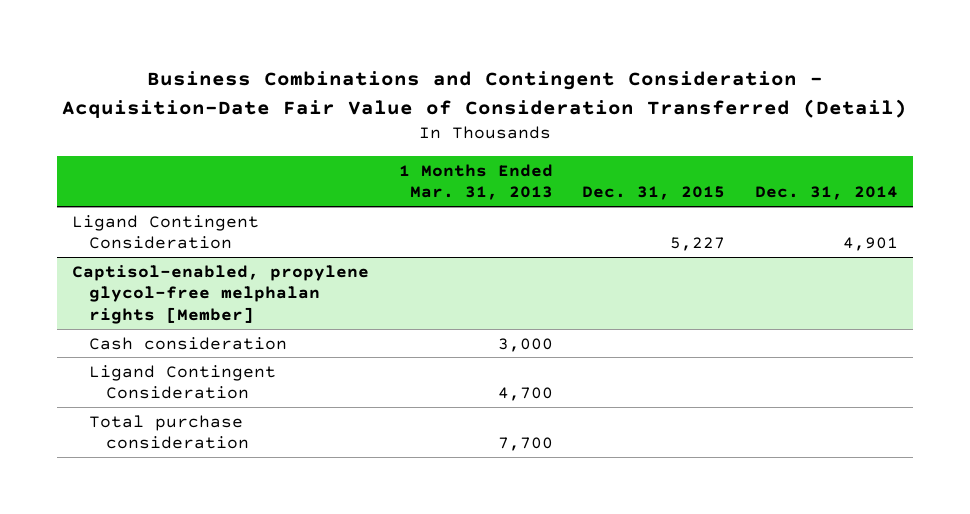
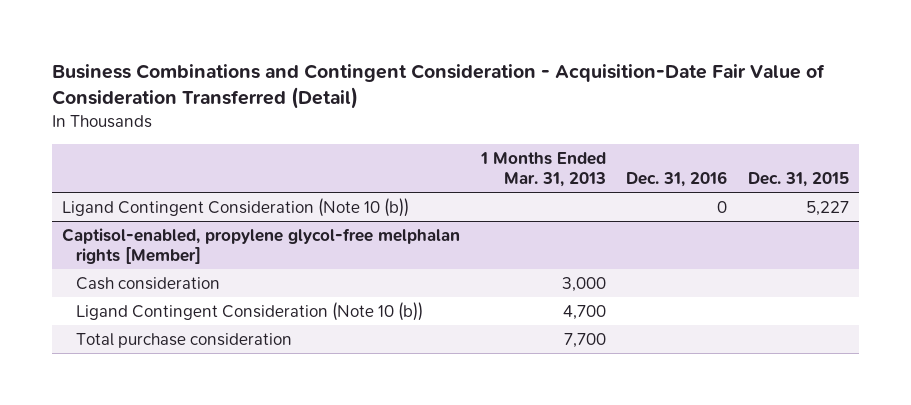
- | 1 Months Ended Mar. 31, 2013 | Dec. 31, 2015 | Dec. 31, 2014
+ | 1 Months Ended Mar. 31, 2013 | Dec. 31, 2016 | Dec. 31, 2015
- Ligand Contingent Consideration | | 5,227 | 4,901
+ Ligand Contingent Consideration (Note 10 (b)) | | 0 | 5,227
@ Captisol-enabled, propylene glycol-free melphalan rights [Member]
- Ligand Contingent Consideration | 4,700 | |
+ Ligand Contingent Consideration (Note 10 (b)) | 4,700 | |

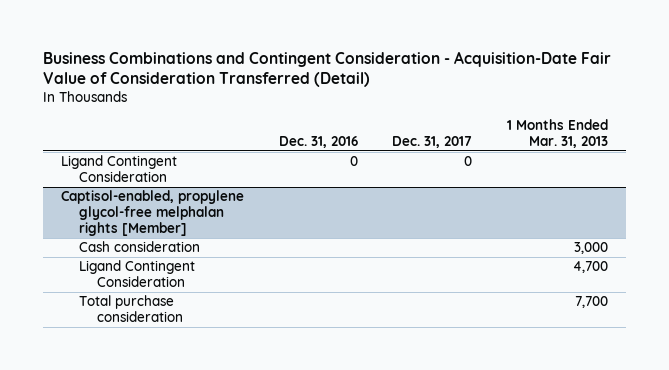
- | 1 Months Ended Mar. 31, 2013 | Dec. 31, 2016 | Dec. 31, 2015
+ | Dec. 31, 2016 | Dec. 31, 2017 | 1 Months Ended Mar. 31, 2013
- Ligand Contingent Consideration (Note 10 (b)) | | 0 | 5,227
+ Ligand Contingent Consideration | 0 | 0 |
@ Captisol-enabled, propylene glycol-free melphalan rights [Member]
- Ligand Contingent Consideration (Note 10 (b)) | 4,700 | |
+ Ligand Contingent Consideration | | | 4,700

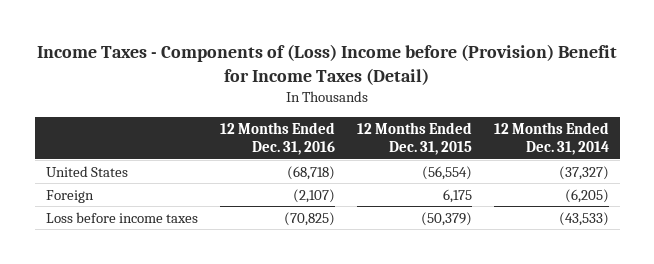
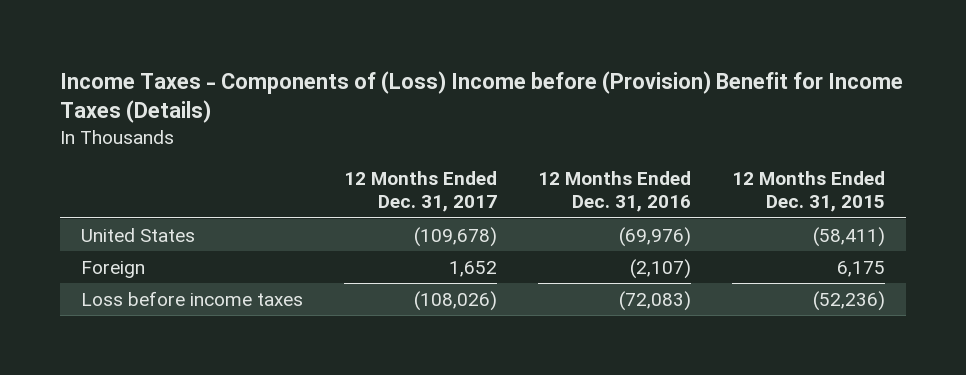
- Income Taxes - Components of (Loss) Income before (Provision) Benefit for Income Taxes (Detail)
+ Income Taxes - Components of (Loss) Income before (Provision) Benefit for Income Taxes (Details)
- | 12 Months Ended Dec. 31, 2016 | 12 Months Ended Dec. 31, 2015 | 12 Months Ended Dec. 31, 2014
+ | 12 Months Ended Dec. 31, 2017 | 12 Months Ended Dec. 31, 2016 | 12 Months Ended Dec. 31, 2015
- United States | (68,718) | (56,554) | (37,327)
+ United States | (109,678) | (69,976) | (58,411)
- Loss before income taxes | (70,825) | (50,379) | (43,533)
+ Loss before income taxes | (108,026) | (72,083) | (52,236)

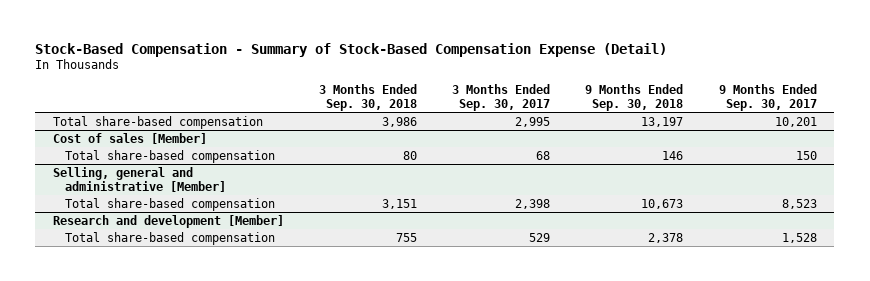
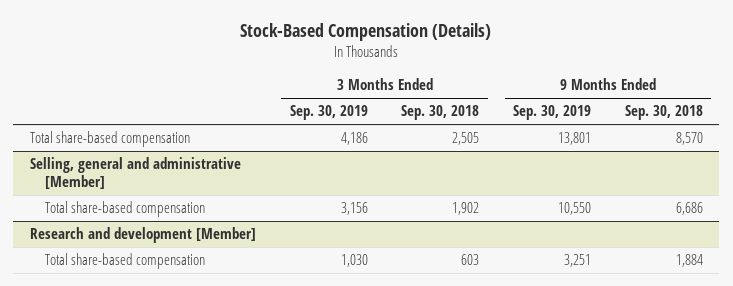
- Stock-Based Compensation - Summary of Stock-Based Compensation Expense (Detail)
+ Stock-Based Compensation (Details)
- | 3 Months Ended Sep. 30, 2018 | 3 Months Ended Sep. 30, 2017 | 9 Months Ended Sep. 30, 2018 | 9 Months Ended Sep. 30, 2017
+ | 3 Months Ended Sep. 30, 2019 | 3 Months Ended Sep. 30, 2018 | 9 Months Ended Sep. 30, 2019 | 9 Months Ended Sep. 30, 2018
- Total share-based compensation | 3,986 | 2,995 | 13,197 | 10,201
- Cost of sales [Member]
- Total share-based compensation | 80 | 68 | 146 | 150
+ Total share-based compensation | 4,186 | 2,505 | 13,801 | 8,570
@ Selling, general and administrative [Member]
- Total share-based compensation | 3,151 | 2,398 | 10,673 | 8,523
+ Total share-based compensation | 3,156 | 1,902 | 10,550 | 6,686
@ Research and development [Member]
- Total share-based compensation | 755 | 529 | 2,378 | 1,528
+ Total share-based compensation | 1,030 | 603 | 3,251 | 1,884

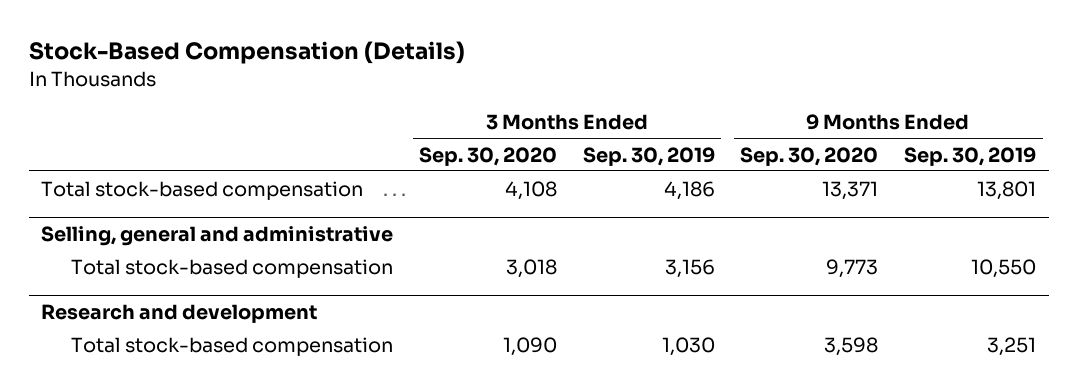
- | 3 Months Ended Sep. 30, 2019 | 3 Months Ended Sep. 30, 2018 | 9 Months Ended Sep. 30, 2019 | 9 Months Ended Sep. 30, 2018
+ | 3 Months Ended Sep. 30, 2020 | 3 Months Ended Sep. 30, 2019 | 9 Months Ended Sep. 30, 2020 | 9 Months Ended Sep. 30, 2019
- Total share-based compensation | 4,186 | 2,505 | 13,801 | 8,570
- Selling, general and administrative [Member]
- Total share-based compensation | 3,156 | 1,902 | 10,550 | 6,686
- Research and development [Member]
- Total share-based compensation | 1,030 | 603 | 3,251 | 1,884
+ Total stock-based compensation | 4,108 | 4,186 | 13,371 | 13,801
+ Selling, general and administrative
+ Total stock-based compensation | 3,018 | 3,156 | 9,773 | 10,550
+ Research and development
+ Total stock-based compensation | 1,090 | 1,030 | 3,598 | 3,251

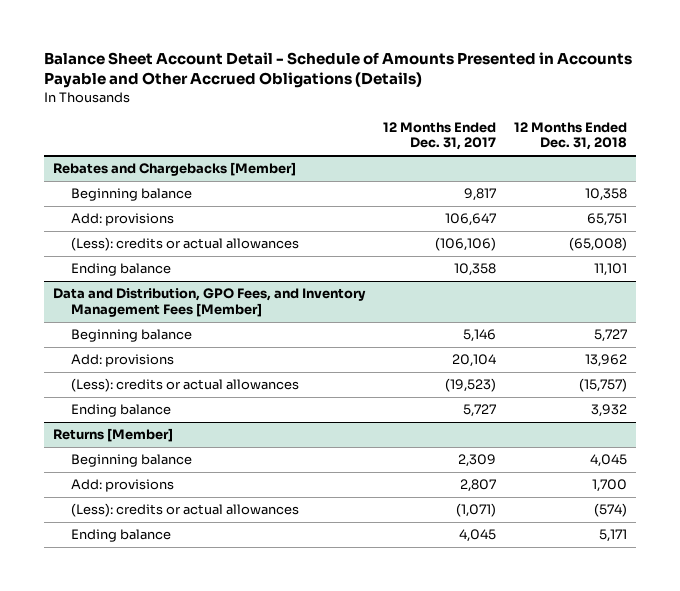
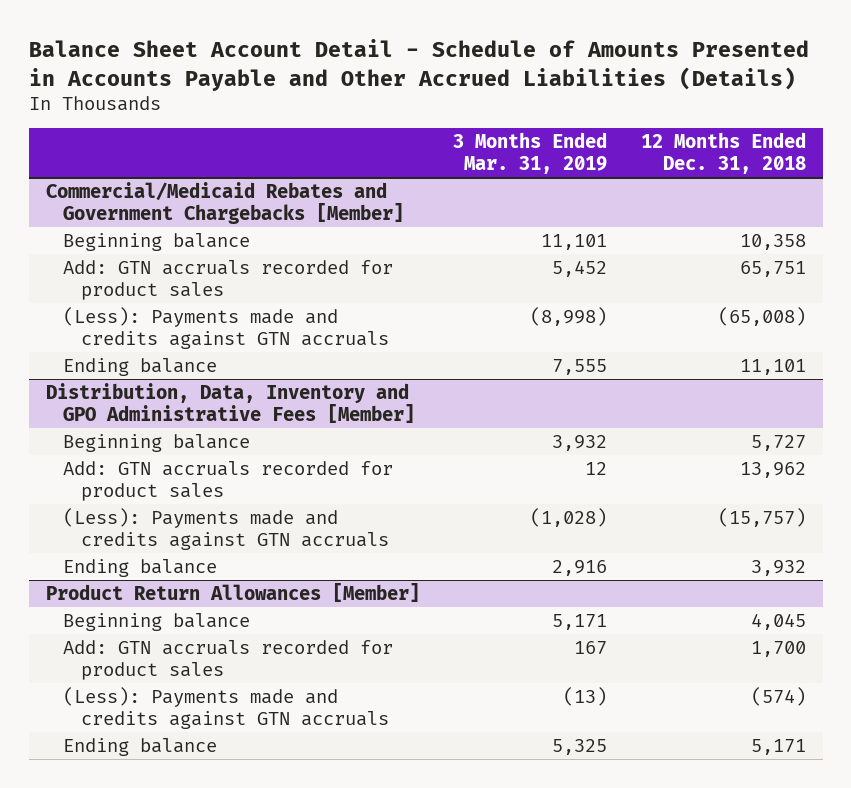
- Balance Sheet Account Detail - Schedule of Amounts Presented in Accounts Payable and Other Accrued Obligations (Details)
+ Balance Sheet Account Detail - Schedule of Amounts Presented in Accounts Payable and Other Accrued Liabilities (Details)
- | 12 Months Ended Dec. 31, 2017 | 12 Months Ended Dec. 31, 2018
+ | 3 Months Ended Mar. 31, 2019 | 12 Months Ended Dec. 31, 2018
- Rebates and Chargebacks [Member]
+ Commercial/Medicaid Rebates and Government Chargebacks [Member]
- Add: provisions | 106,647 | 65,751
- (Less): credits or actual allowances | (106,106) | (65,008)
+ Add: GTN accruals recorded for product sales | 5,452 | 65,751
+ (Less): Payments made and credits against GTN accruals | (8,998) | (65,008)
- Data and Distribution, GPO Fees, and Inventory Management Fees [Member]
+ Distribution, Data, Inventory and GPO Administrative Fees [Member]
- Add: provisions | 20,104 | 13,962
- (Less): credits or actual allowances | (19,523) | (15,757)
+ Add: GTN accruals recorded for product sales | 12 | 13,962
+ (Less): Payments made and credits against GTN accruals | (1,028) | (15,757)
- Returns [Member]
+ Product Return Allowances [Member]
- Add: provisions | 2,807 | 1,700
- (Less): credits or actual allowances | (1,071) | (574)
+ Add: GTN accruals recorded for product sales | 167 | 1,700
+ (Less): Payments made and credits against GTN accruals | (13) | (574)

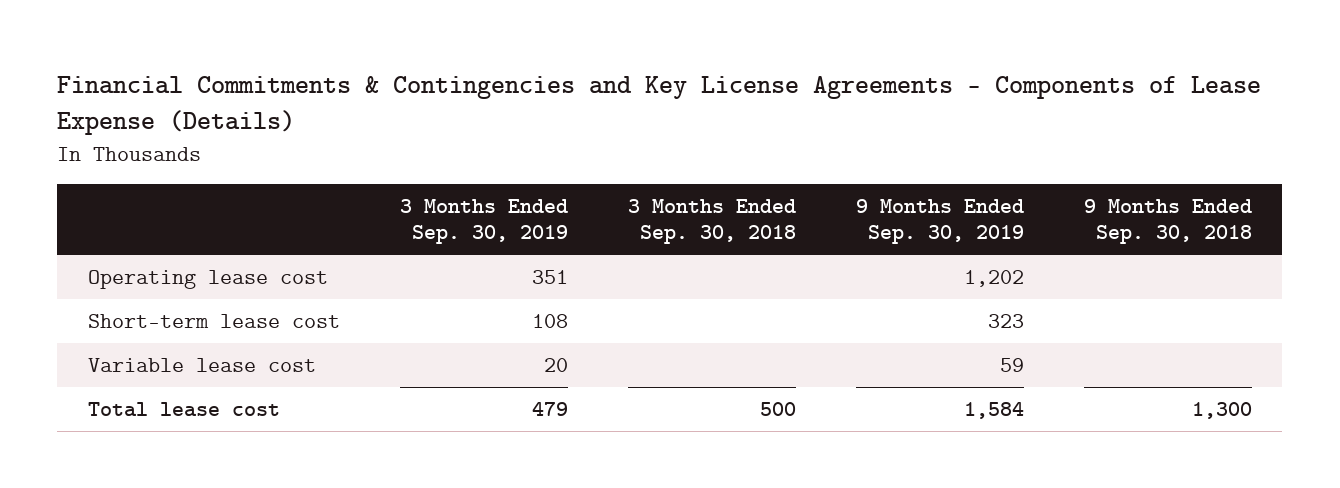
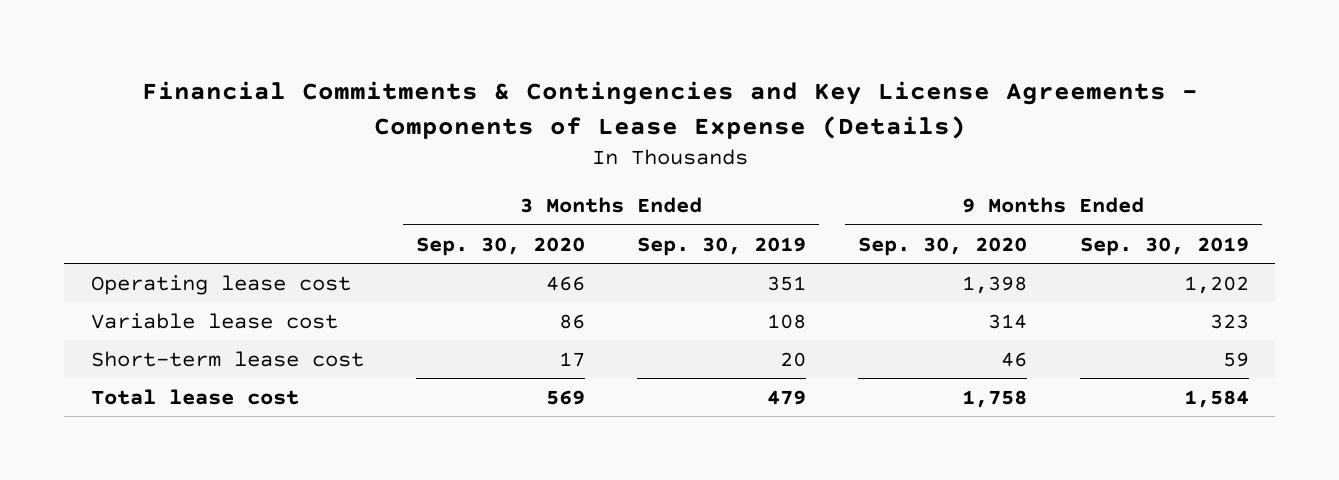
- | 3 Months Ended Sep. 30, 2019 | 3 Months Ended Sep. 30, 2018 | 9 Months Ended Sep. 30, 2019 | 9 Months Ended Sep. 30, 2018
+ | 3 Months Ended Sep. 30, 2020 | 3 Months Ended Sep. 30, 2019 | 9 Months Ended Sep. 30, 2020 | 9 Months Ended Sep. 30, 2019
- Short-term lease cost | 108 | | 323 |
- Variable lease cost | 20 | | 59 |
+ Variable lease cost | 86 | 108 | 314 | 323
+ Short-term lease cost | 17 | 20 | 46 | 59

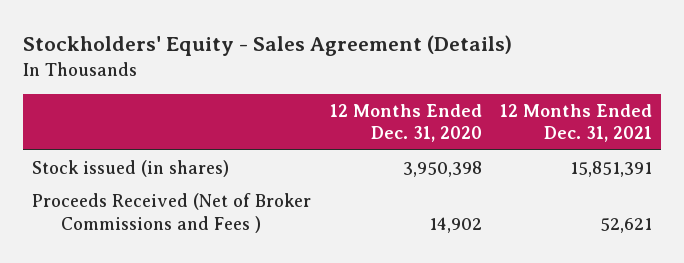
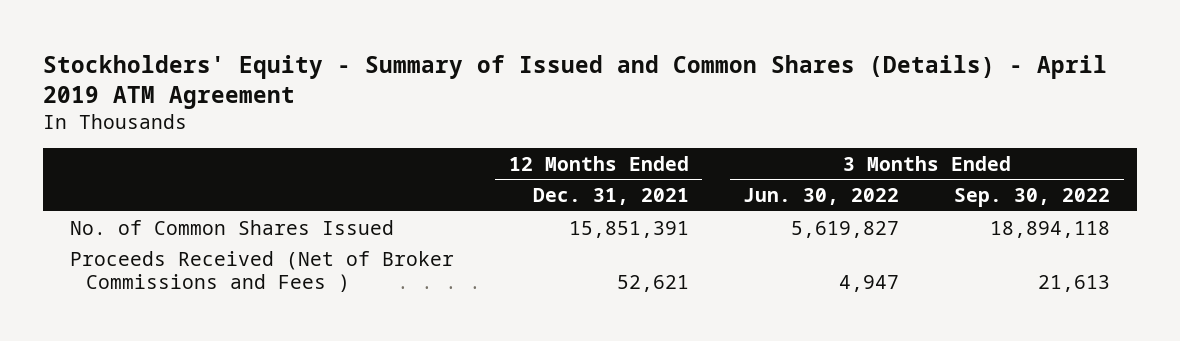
- Stockholders' Equity - Sales Agreement (Details)
+ Stockholders' Equity - Summary of Issued and Common Shares (Details) - April 2019 ATM Agreement
- | 12 Months Ended Dec. 31, 2020 | 12 Months Ended Dec. 31, 2021
+ | 12 Months Ended Dec. 31, 2021 | 3 Months Ended Jun. 30, 2022 | 3 Months Ended Sep. 30, 2022
- Stock issued (in shares) | 3,950,398 | 15,851,391
+ No. of Common Shares Issued | 15,851,391 | 5,619,827 | 18,894,118

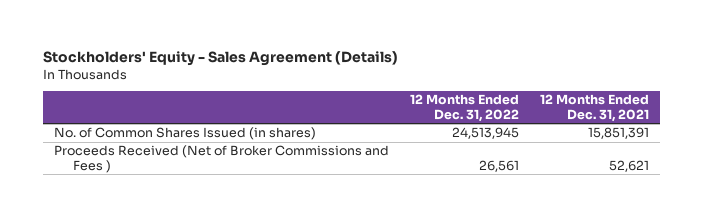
- Stockholders' Equity - Summary of Issued and Common Shares (Details) - April 2019 ATM Agreement
+ Stockholders' Equity - Sales Agreement (Details)
- | 12 Months Ended Dec. 31, 2021 | 3 Months Ended Jun. 30, 2022 | 3 Months Ended Sep. 30, 2022
+ | 12 Months Ended Dec. 31, 2022 | 12 Months Ended Dec. 31, 2021
- No. of Common Shares Issued | 15,851,391 | 5,619,827 | 18,894,118
+ No. of Common Shares Issued (in shares) | 24,513,945 | 15,851,391

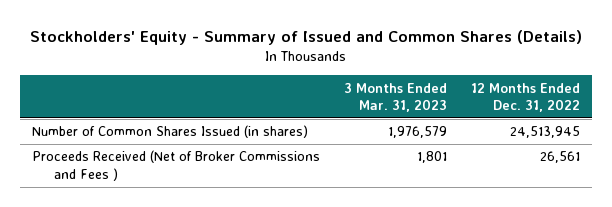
- Stockholders' Equity - Sales Agreement (Details)
+ Stockholders' Equity - Summary of Issued and Common Shares (Details)
- | 12 Months Ended Dec. 31, 2022 | 12 Months Ended Dec. 31, 2021
+ | 3 Months Ended Mar. 31, 2023 | 12 Months Ended Dec. 31, 2022
- No. of Common Shares Issued (in shares) | 24,513,945 | 15,851,391
+ Number of Common Shares Issued (in shares) | 1,976,579 | 24,513,945

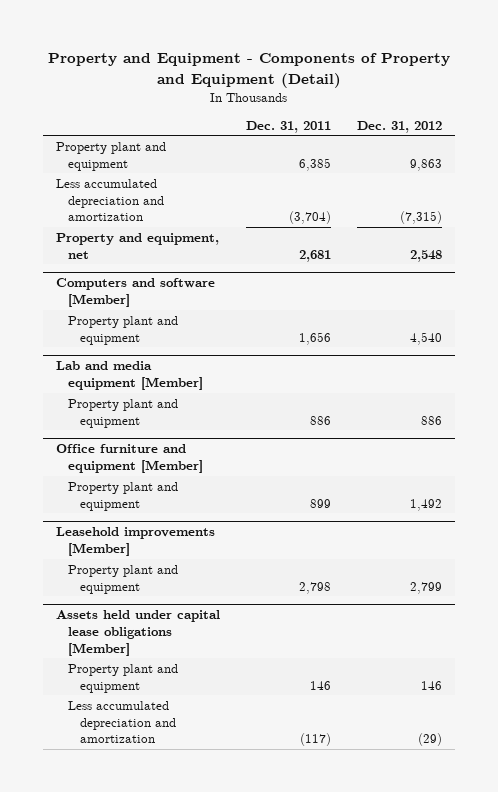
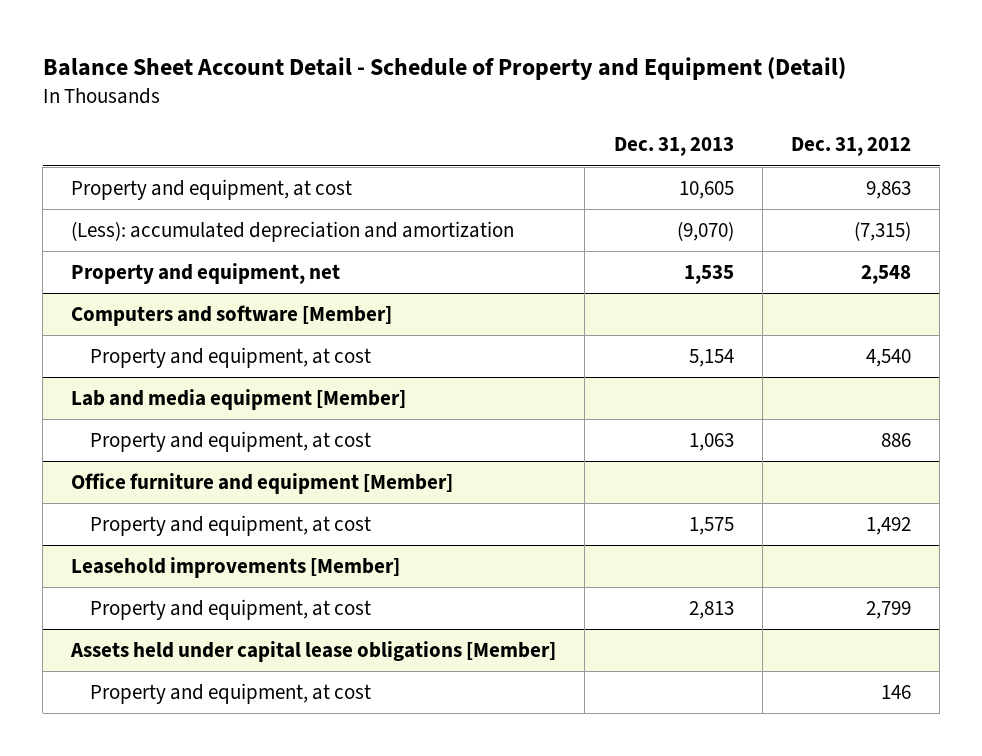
- Property and Equipment - Components of Property and Equipment (Detail)
+ Balance Sheet Account Detail - Schedule of Property and Equipment (Detail)
- | Dec. 31, 2011 | Dec. 31, 2012
+ | Dec. 31, 2013 | Dec. 31, 2012
- Property plant and equipment | 6,385 | 9,863
- Less accumulated depreciation and amortization | (3,704) | (7,315)
+ Property and equipment, at cost | 10,605 | 9,863
+ (Less): accumulated depreciation and amortization | (9,070) | (7,315)
@ Computers and software [Member]
- Property plant and equipment | 1,656 | 4,540
+ Property and equipment, at cost | 5,154 | 4,540
@ Lab and media equipment [Member]
- Property plant and equipment | 886 | 886
+ Property and equipment, at cost | 1,063 | 886
@ Office furniture and equipment [Member]
- Property plant and equipment | 899 | 1,492
+ Property and equipment, at cost | 1,575 | 1,492
@ Leasehold improvements [Member]
- Property plant and equipment | 2,798 | 2,799
+ Property and equipment, at cost | 2,813 | 2,799
@ Assets held under capital lease obligations [Member]
- Property plant and equipment | 146 | 146
- Less accumulated depreciation and amortization | (117) | (29)
+ Property and equipment, at cost | | 146

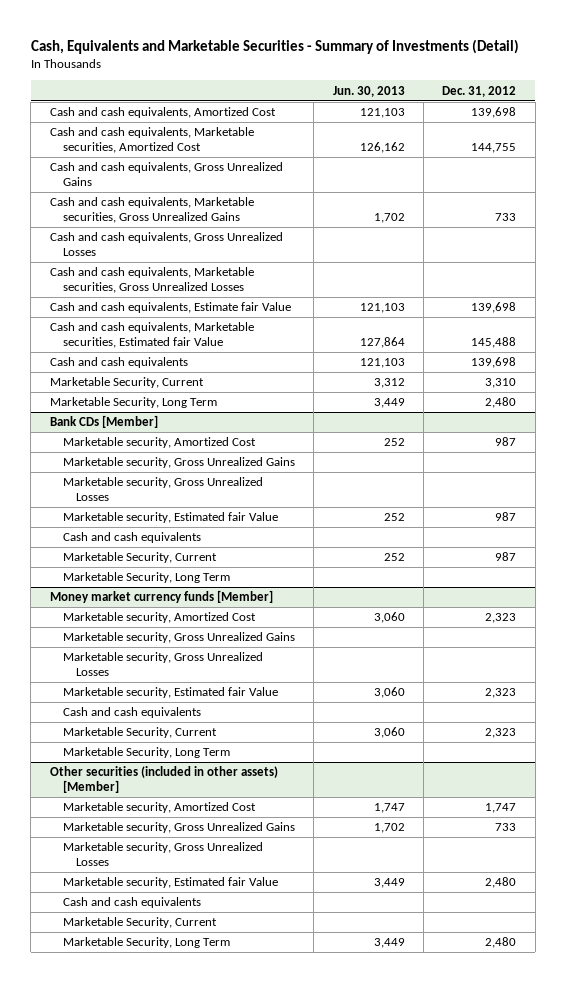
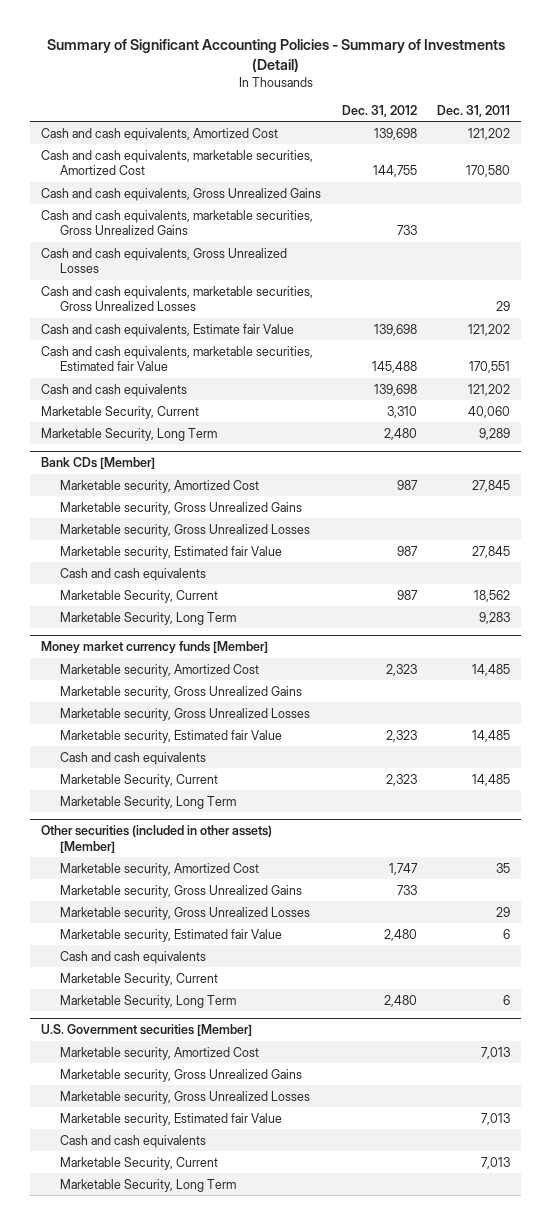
- Cash, Equivalents and Marketable Securities - Summary of Investments (Detail)
+ Summary of Significant Accounting Policies - Summary of Investments (Detail)
- | Jun. 30, 2013 | Dec. 31, 2012
+ | Dec. 31, 2012 | Dec. 31, 2011
- Cash and cash equivalents, Marketable securities, Amortized Cost | 126,162 | 144,755
+ Cash and cash equivalents, marketable securities, Amortized Cost | 144,755 | 170,580
- Cash and cash equivalents, Marketable securities, Gross Unrealized Gains | 1,702 | 733
+ Cash and cash equivalents, marketable securities, Gross Unrealized Gains | 733 |
- Cash and cash equivalents, Marketable securities, Gross Unrealized Losses
+ Cash and cash equivalents, marketable securities, Gross Unrealized Losses | | 29
- Cash and cash equivalents, Marketable securities, Estimated fair Value | 127,864 | 145,488
+ Cash and cash equivalents, marketable securities, Estimated fair Value | 145,488 | 170,551
+ U.S. Government securities [Member]
+ Marketable security, Amortized Cost | | 7,013
+ Marketable security, Gross Unrealized Gains
+ Marketable security, Gross Unrealized Losses
+ Marketable security, Estimated fair Value | | 7,013
+ Cash and cash equivalents
+ Marketable Security, Current | | 7,013
+ Marketable Security, Long Term

